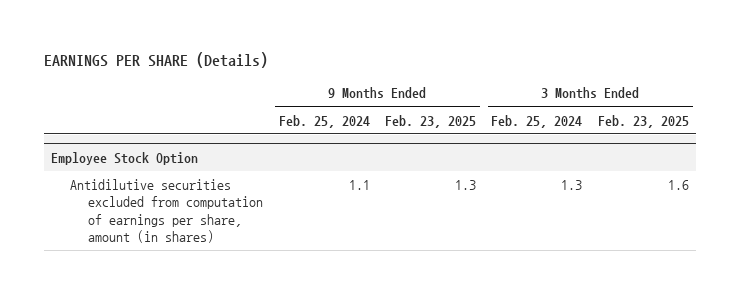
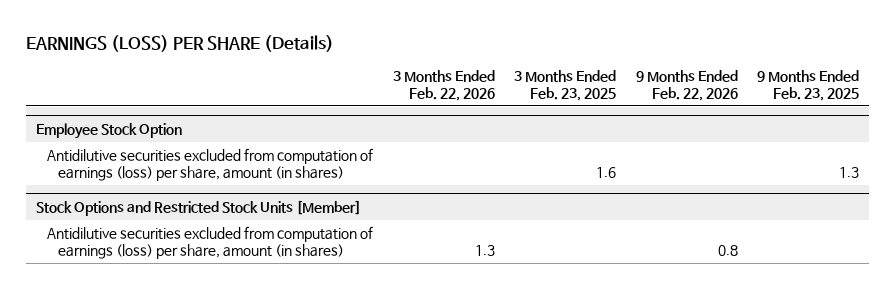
- EARNINGS PER SHARE (Details)
+ EARNINGS (LOSS) PER SHARE (Details)
- | 9 Months Ended Feb. 25, 2024 | 9 Months Ended Feb. 23, 2025 | 3 Months Ended Feb. 25, 2024 | 3 Months Ended Feb. 23, 2025
+ | 3 Months Ended Feb. 22, 2026 | 3 Months Ended Feb. 23, 2025 | 9 Months Ended Feb. 22, 2026 | 9 Months Ended Feb. 23, 2025
@ Employee Stock Option
- Antidilutive securities excluded from computation of earnings per share, amount (in shares) | 1.1 | 1.3 | 1.3 | 1.6
+ Antidilutive securities excluded from computation of earnings (loss) per share, amount (in shares) | | 1.6 | | 1.3
+ Stock Options and Restricted Stock Units [Member]
+ Antidilutive securities excluded from computation of earnings (loss) per share, amount (in shares) | 1.3 | | 0.8 |

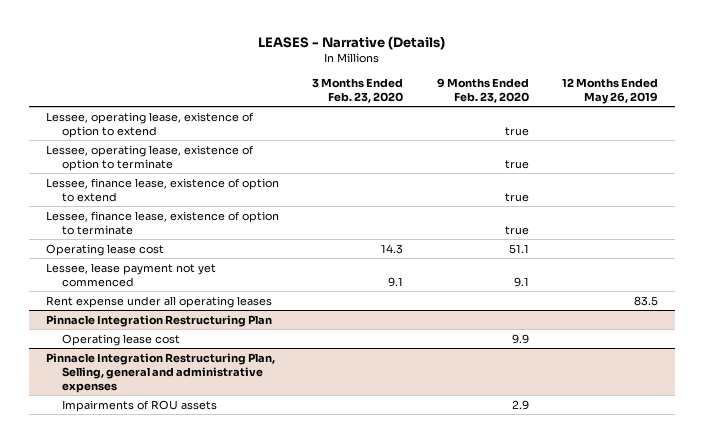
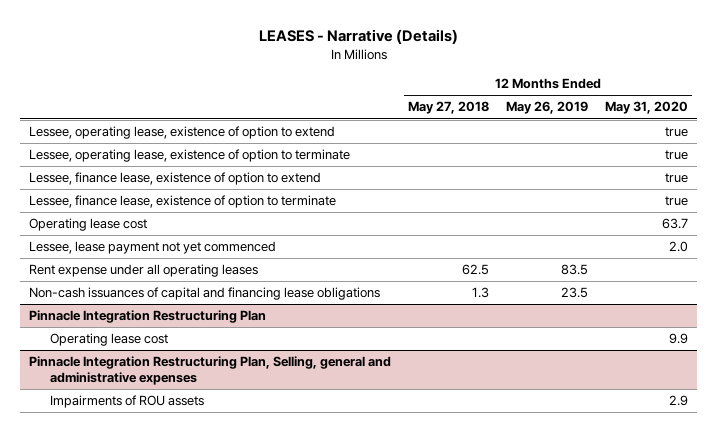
- | 3 Months Ended Feb. 23, 2020 | 9 Months Ended Feb. 23, 2020 | 12 Months Ended May 26, 2019
+ | 12 Months Ended May 27, 2018 | 12 Months Ended May 26, 2019 | 12 Months Ended May 31, 2020
+ Non-cash issuances of capital and financing lease obligations | 1.3 | 23.5 |

